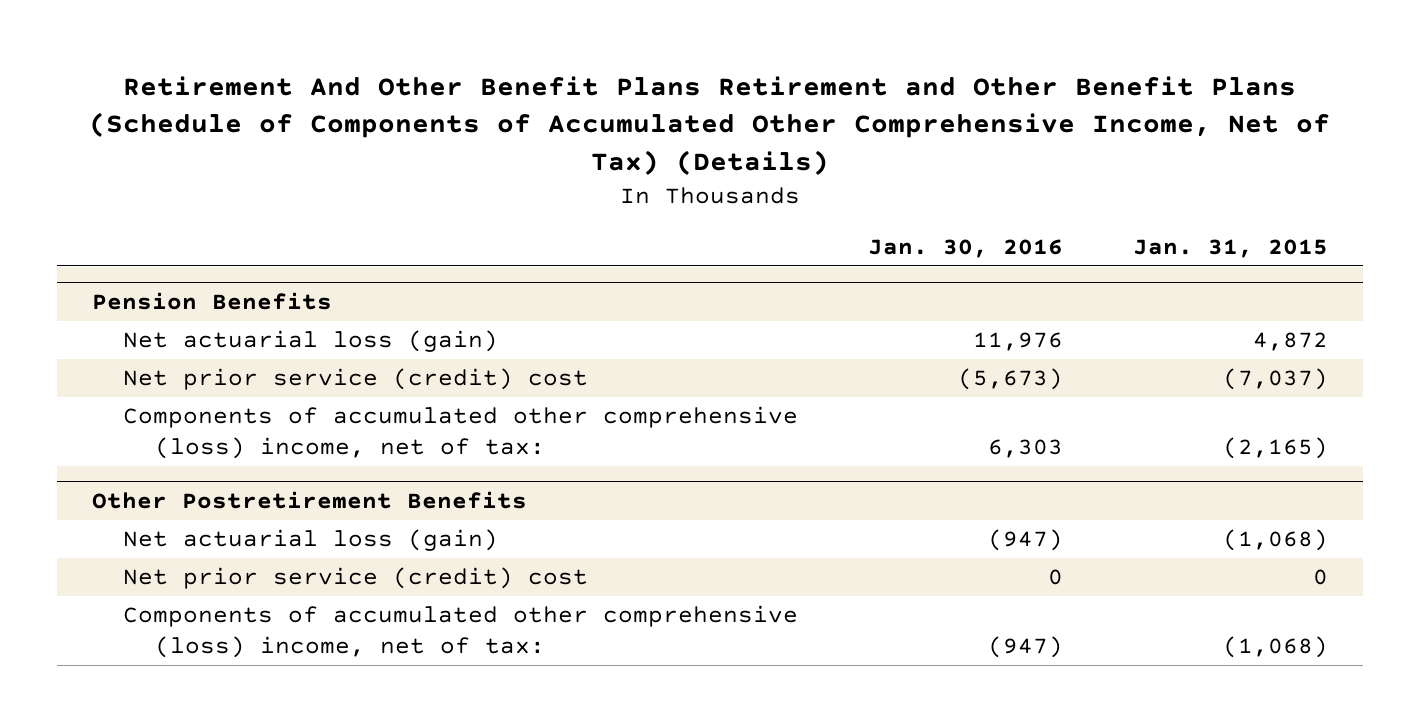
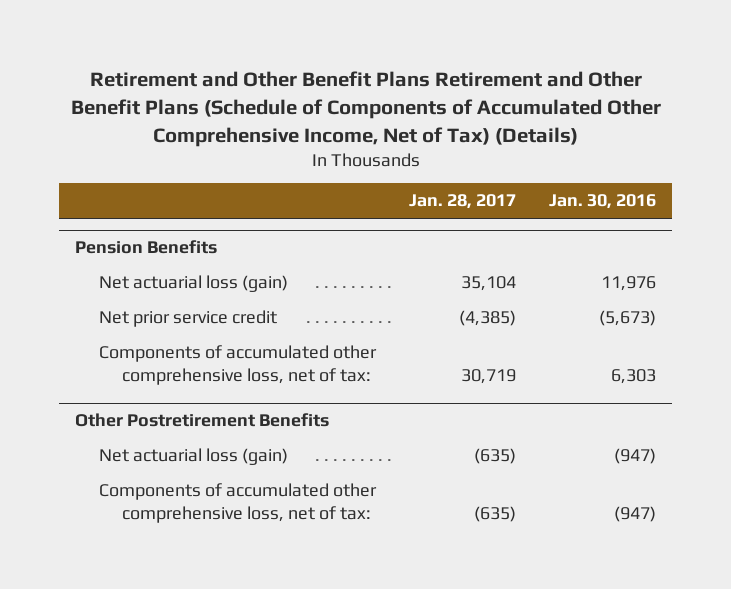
- Retirement And Other Benefit Plans Retirement and Other Benefit Plans (Schedule of Components of Accumulated Other Comprehensive Income, Net of Tax) (Details)
+ Retirement and Other Benefit Plans Retirement and Other Benefit Plans (Schedule of Components of Accumulated Other Comprehensive Income, Net of Tax) (Details)
- | Jan. 30, 2016 | Jan. 31, 2015
+ | Jan. 28, 2017 | Jan. 30, 2016
@ Pension Benefits
- Net prior service (credit) cost | (5,673) | (7,037)
- Components of accumulated other comprehensive (loss) income, net of tax: | 6,303 | (2,165)
+ Net prior service credit | (4,385) | (5,673)
+ Components of accumulated other comprehensive loss, net of tax: | 30,719 | 6,303
@ Other Postretirement Benefits
- Net prior service (credit) cost | 0 | 0
- Components of accumulated other comprehensive (loss) income, net of tax: | (947) | (1,068)
+ Components of accumulated other comprehensive loss, net of tax: | (635) | (947)

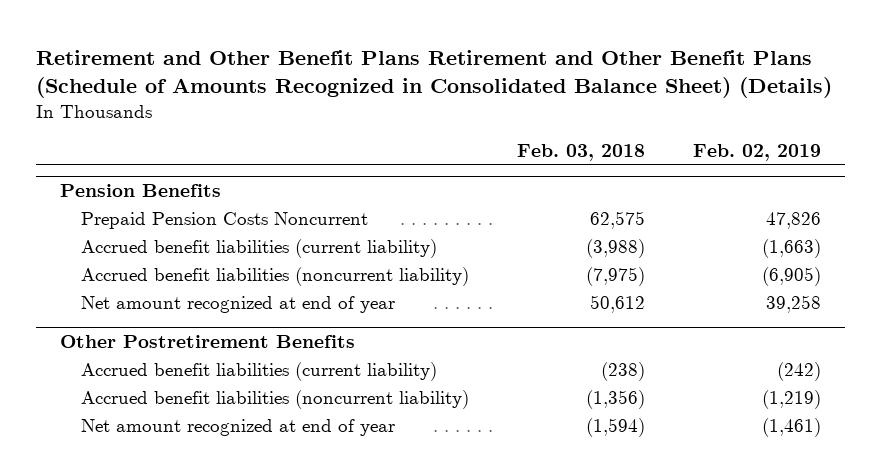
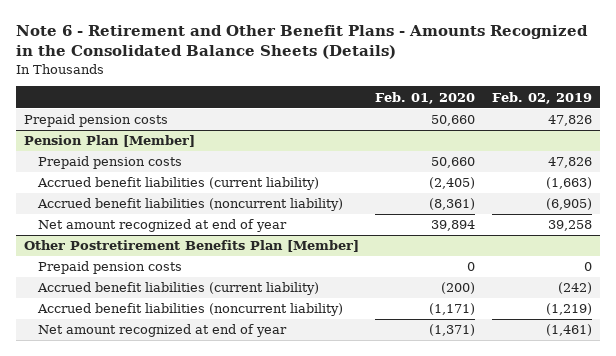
- Retirement and Other Benefit Plans Retirement and Other Benefit Plans (Schedule of Amounts Recognized in Consolidated Balance Sheet) (Details)
+ Note 6 - Retirement and Other Benefit Plans - Amounts Recognized in the Consolidated Balance Sheets (Details)
- | Feb. 03, 2018 | Feb. 02, 2019
+ | Feb. 01, 2020 | Feb. 02, 2019
- Pension Benefits
- Prepaid Pension Costs Noncurrent | 62,575 | 47,826
+ Prepaid pension costs | 50,660 | 47,826
+ Pension Plan [Member]
+ Prepaid pension costs | 50,660 | 47,826
- Other Postretirement Benefits
+ Other Postretirement Benefits Plan [Member]
+ Prepaid pension costs | 0 | 0

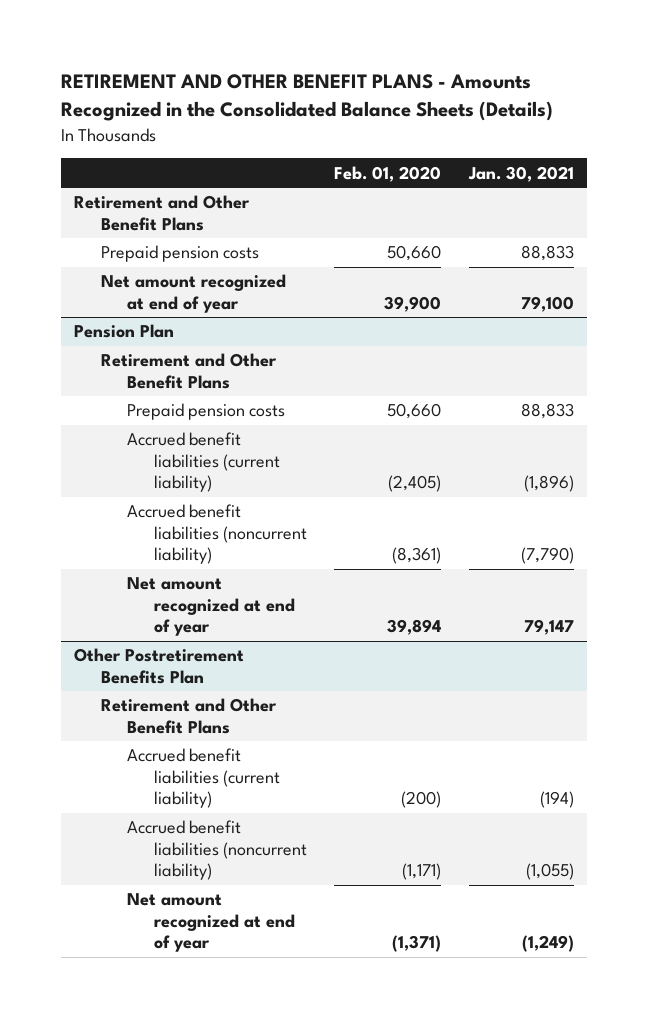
- Note 6 - Retirement and Other Benefit Plans - Amounts Recognized in the Consolidated Balance Sheets (Details)
+ RETIREMENT AND OTHER BENEFIT PLANS - Amounts Recognized in the Consolidated Balance Sheets (Details)
- | Feb. 01, 2020 | Feb. 02, 2019
+ | Feb. 01, 2020 | Jan. 30, 2021
+ Retirement and Other Benefit Plans
- Pension Plan [Member]
+ Net amount recognized at end of year | 39,900 | 79,100
+ Pension Plan
+ Retirement and Other Benefit Plans
- Other Postretirement Benefits Plan [Member]
- Prepaid pension costs | 0 | 0
+ Other Postretirement Benefits Plan
+ Retirement and Other Benefit Plans

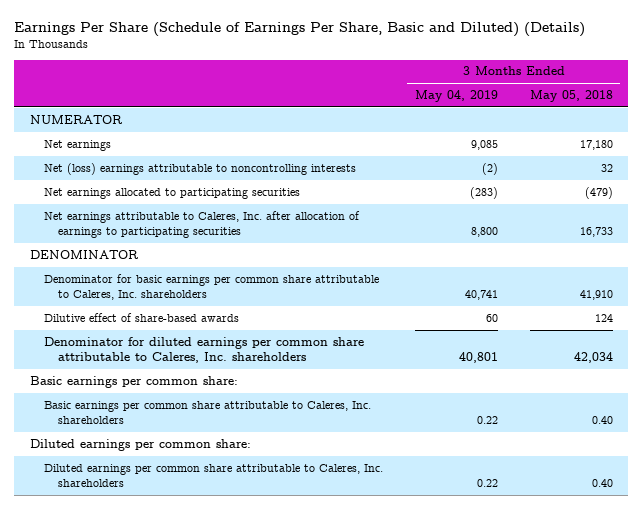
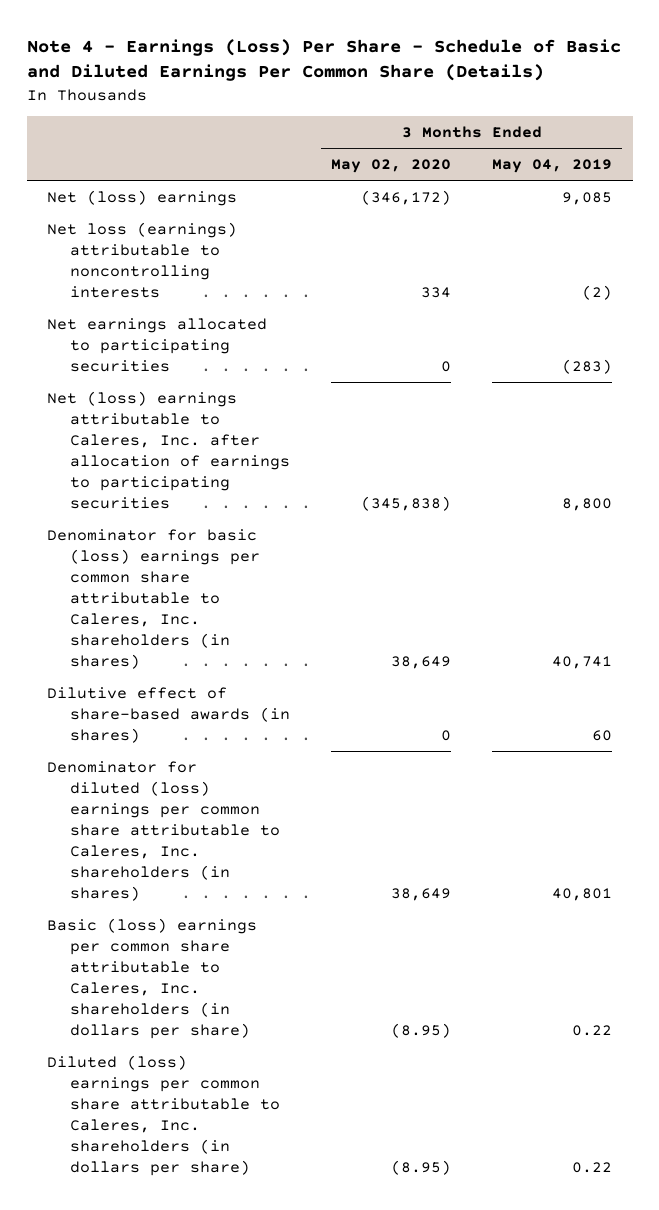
- Earnings Per Share (Schedule of Earnings Per Share, Basic and Diluted) (Details)
+ Note 4 - Earnings (Loss) Per Share - Schedule of Basic and Diluted Earnings Per Common Share (Details)
- | 3 Months Ended May 04, 2019 | 3 Months Ended May 05, 2018
+ | 3 Months Ended May 02, 2020 | 3 Months Ended May 04, 2019
- NUMERATOR
- Net earnings | 9,085 | 17,180
- Net (loss) earnings attributable to noncontrolling interests | (2) | 32
+ Net (loss) earnings | (346,172) | 9,085
+ Net loss (earnings) attributable to noncontrolling interests | 334 | (2)
- Net earnings attributable to Caleres, Inc. after allocation of earnings to participating securities | 8,800 | 16,733
- DENOMINATOR
- Denominator for basic earnings per common share attributable to Caleres, Inc. shareholders | 40,741 | 41,910
- Dilutive effect of share-based awards | 60 | 124
- Denominator for diluted earnings per common share attributable to Caleres, Inc. shareholders | 40,801 | 42,034
- Basic earnings per common share:
- Basic earnings per common share attributable to Caleres, Inc. shareholders | 0.22 | 0.40
- Diluted earnings per common share:
- Diluted earnings per common share attributable to Caleres, Inc. shareholders | 0.22 | 0.40
+ Net (loss) earnings attributable to Caleres, Inc. after allocation of earnings to participating securities | (345,838) | 8,800
+ Denominator for basic (loss) earnings per common share attributable to Caleres, Inc. shareholders (in shares) | 38,649 | 40,741
+ Dilutive effect of share-based awards (in shares) | 0 | 60
+ Denominator for diluted (loss) earnings per common share attributable to Caleres, Inc. shareholders (in shares) | 38,649 | 40,801
+ Basic (loss) earnings per common share attributable to Caleres, Inc. shareholders (in dollars per share) | (8.95) | 0.22
+ Diluted (loss) earnings per common share attributable to Caleres, Inc. shareholders (in dollars per share) | (8.95) | 0.22

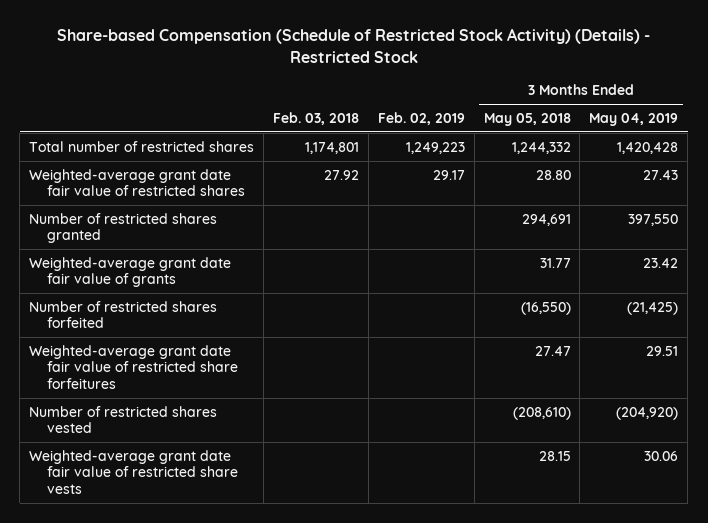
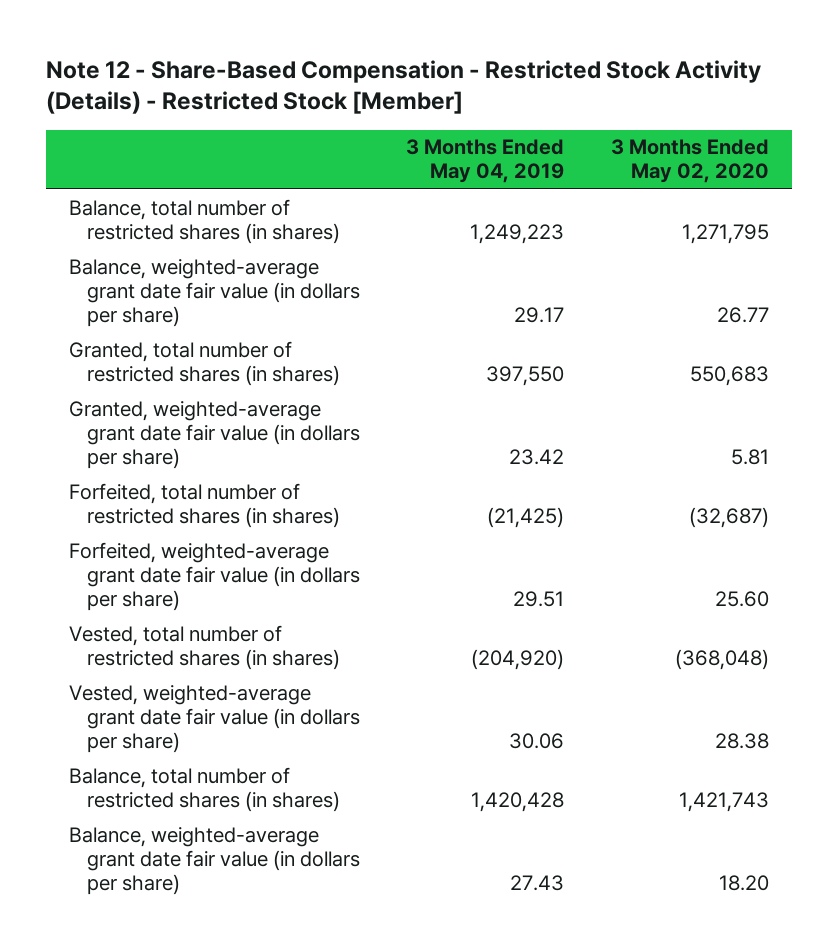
- Share-based Compensation (Schedule of Restricted Stock Activity) (Details) - Restricted Stock
+ Note 12 - Share-Based Compensation - Restricted Stock Activity (Details) - Restricted Stock [Member]
- | Feb. 03, 2018 | Feb. 02, 2019 | 3 Months Ended May 05, 2018 | 3 Months Ended May 04, 2019
+ | 3 Months Ended May 04, 2019 | 3 Months Ended May 02, 2020
- Total number of restricted shares | 1,174,801 | 1,249,223 | 1,244,332 | 1,420,428
- Weighted-average grant date fair value of restricted shares | 27.92 | 29.17 | 28.80 | 27.43
- Number of restricted shares granted | | | 294,691 | 397,550
- Weighted-average grant date fair value of grants | | | 31.77 | 23.42
- Number of restricted shares forfeited | | | (16,550) | (21,425)
- Weighted-average grant date fair value of restricted share forfeitures | | | 27.47 | 29.51
- Number of restricted shares vested | | | (208,610) | (204,920)
- Weighted-average grant date fair value of restricted share vests | | | 28.15 | 30.06
+ Balance, total number of restricted shares (in shares) | 1,249,223 | 1,271,795
+ Balance, weighted-average grant date fair value (in dollars per share) | 29.17 | 26.77
+ Granted, total number of restricted shares (in shares) | 397,550 | 550,683
+ Granted, weighted-average grant date fair value (in dollars per share) | 23.42 | 5.81
+ Forfeited, total number of restricted shares (in shares) | (21,425) | (32,687)
+ Forfeited, weighted-average grant date fair value (in dollars per share) | 29.51 | 25.60
+ Vested, total number of restricted shares (in shares) | (204,920) | (368,048)
+ Vested, weighted-average grant date fair value (in dollars per share) | 30.06 | 28.38
+ Balance, total number of restricted shares (in shares) | 1,420,428 | 1,421,743
+ Balance, weighted-average grant date fair value (in dollars per share) | 27.43 | 18.20

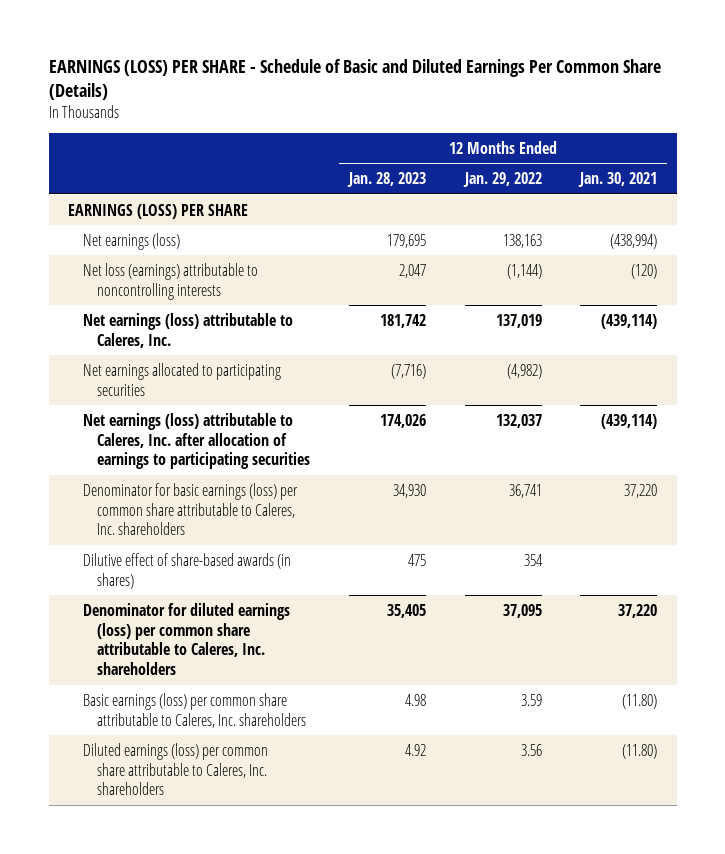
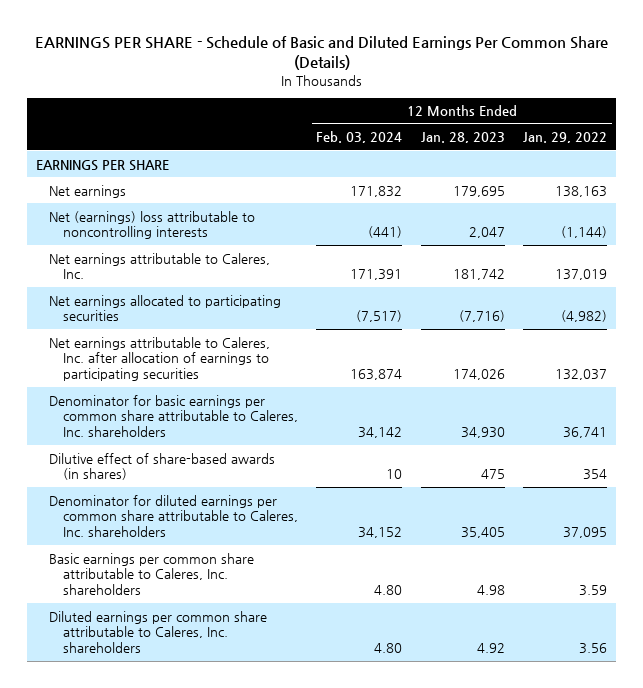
- EARNINGS (LOSS) PER SHARE - Schedule of Basic and Diluted Earnings Per Common Share (Details)
+ EARNINGS PER SHARE - Schedule of Basic and Diluted Earnings Per Common Share (Details)
- | 12 Months Ended Jan. 28, 2023 | 12 Months Ended Jan. 29, 2022 | 12 Months Ended Jan. 30, 2021
+ | 12 Months Ended Feb. 03, 2024 | 12 Months Ended Jan. 28, 2023 | 12 Months Ended Jan. 29, 2022
- EARNINGS (LOSS) PER SHARE
- Net earnings (loss) | 179,695 | 138,163 | (438,994)
- Net loss (earnings) attributable to noncontrolling interests | 2,047 | (1,144) | (120)
- Net earnings (loss) attributable to Caleres, Inc. | 181,742 | 137,019 | (439,114)
+ EARNINGS PER SHARE
+ Net earnings | 171,832 | 179,695 | 138,163
+ Net (earnings) loss attributable to noncontrolling interests | (441) | 2,047 | (1,144)
+ Net earnings attributable to Caleres, Inc. | 171,391 | 181,742 | 137,019
- Net earnings (loss) attributable to Caleres, Inc. after allocation of earnings to participating securities | 174,026 | 132,037 | (439,114)
- Denominator for basic earnings (loss) per common share attributable to Caleres, Inc. shareholders | 34,930 | 36,741 | 37,220
+ Net earnings attributable to Caleres, Inc. after allocation of earnings to participating securities | 163,874 | 174,026 | 132,037
+ Denominator for basic earnings per common share attributable to Caleres, Inc. shareholders | 34,142 | 34,930 | 36,741
- Denominator for diluted earnings (loss) per common share attributable to Caleres, Inc. shareholders | 35,405 | 37,095 | 37,220
- Basic earnings (loss) per common share attributable to Caleres, Inc. shareholders | 4.98 | 3.59 | (11.80)
- Diluted earnings (loss) per common share attributable to Caleres, Inc. shareholders | 4.92 | 3.56 | (11.80)
+ Denominator for diluted earnings per common share attributable to Caleres, Inc. shareholders | 34,152 | 35,405 | 37,095
+ Basic earnings per common share attributable to Caleres, Inc. shareholders | 4.80 | 4.98 | 3.59
+ Diluted earnings per common share attributable to Caleres, Inc. shareholders | 4.80 | 4.92 | 3.56

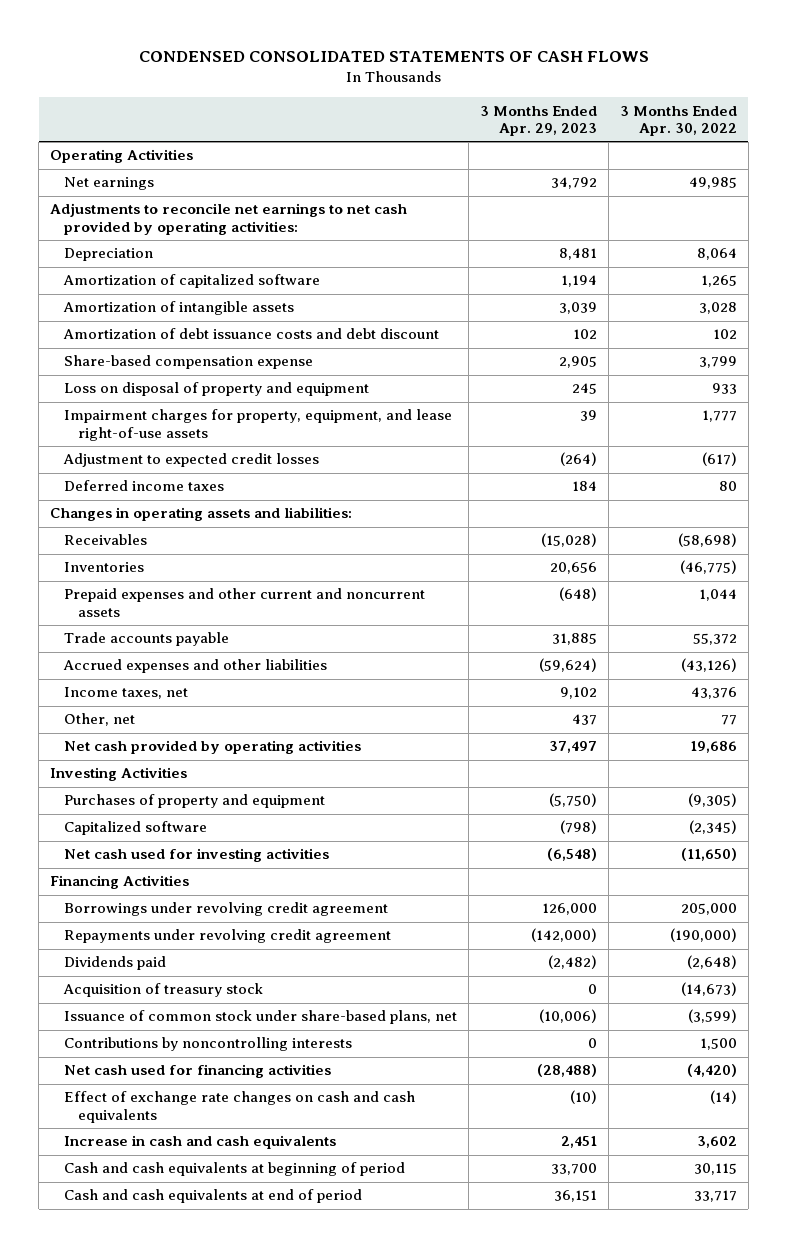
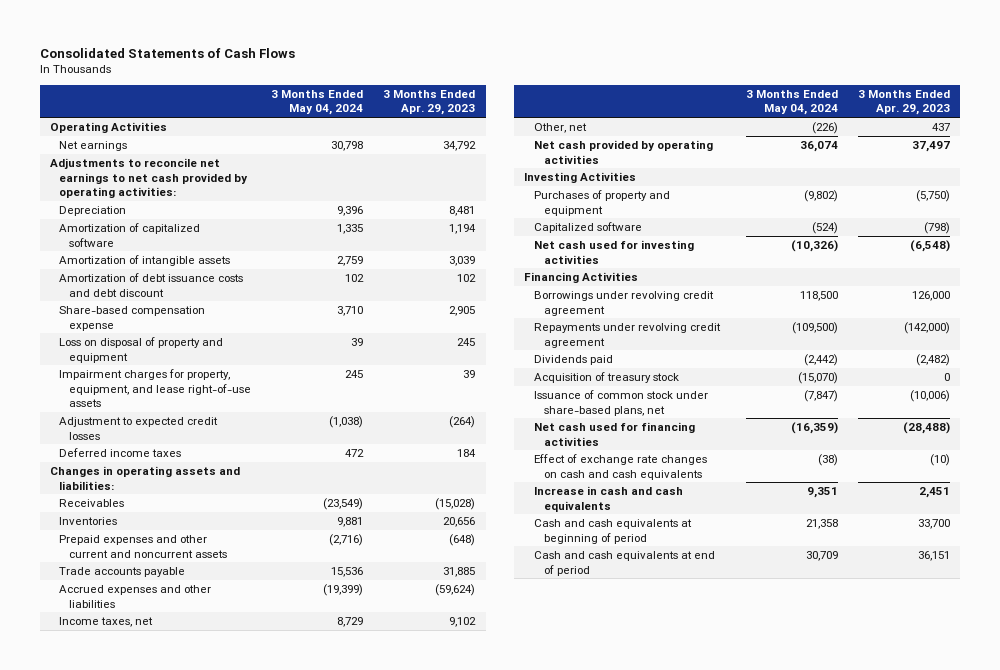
- CONDENSED CONSOLIDATED STATEMENTS OF CASH FLOWS
+ Consolidated Statements of Cash Flows
- | 3 Months Ended Apr. 29, 2023 | 3 Months Ended Apr. 30, 2022
+ | 3 Months Ended May 04, 2024 | 3 Months Ended Apr. 29, 2023
- Contributions by noncontrolling interests | 0 | 1,500

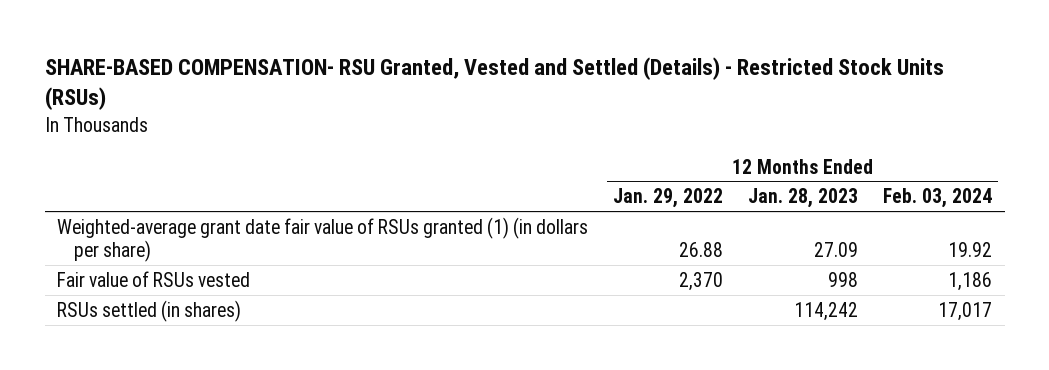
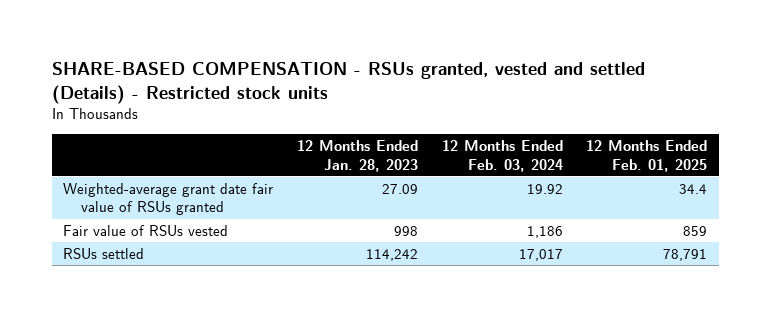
- SHARE-BASED COMPENSATION- RSU Granted, Vested and Settled (Details) - Restricted Stock Units (RSUs)
+ SHARE-BASED COMPENSATION - RSUs granted, vested and settled (Details) - Restricted stock units
- | 12 Months Ended Jan. 29, 2022 | 12 Months Ended Jan. 28, 2023 | 12 Months Ended Feb. 03, 2024
+ | 12 Months Ended Jan. 28, 2023 | 12 Months Ended Feb. 03, 2024 | 12 Months Ended Feb. 01, 2025
- Weighted-average grant date fair value of RSUs granted (1) (in dollars per share) | 26.88 | 27.09 | 19.92
+ Weighted-average grant date fair value of RSUs granted | 27.09 | 19.92 | 34.4
- RSUs settled (in shares) | | 114,242 | 17,017
+ RSUs settled | 114,242 | 17,017 | 78,791

